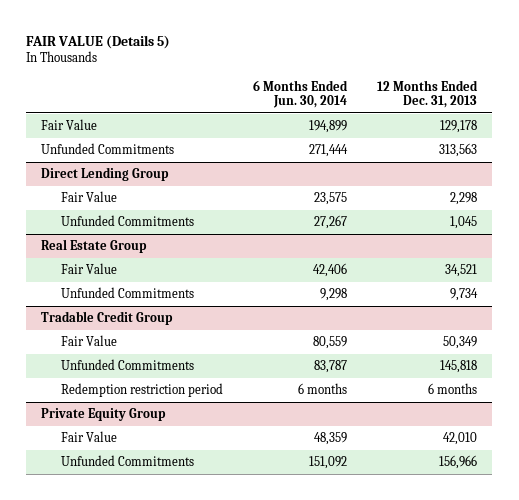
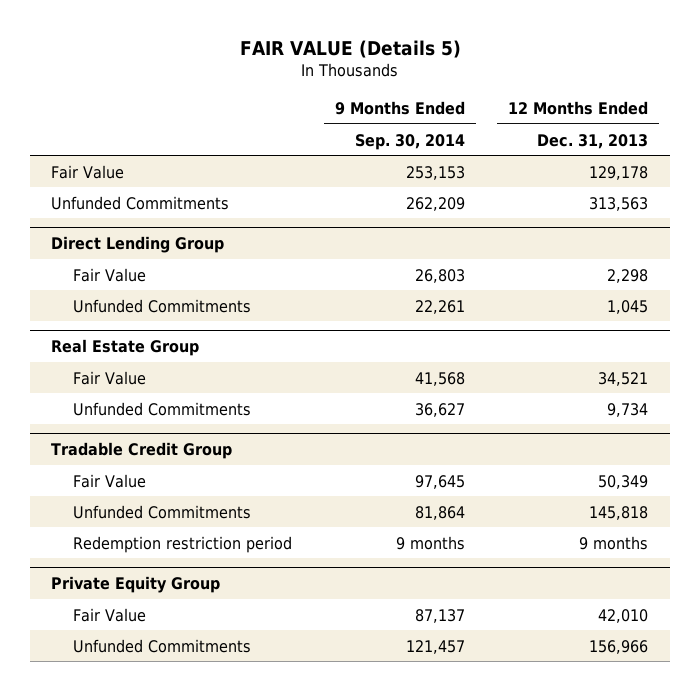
- | 6 Months Ended Jun. 30, 2014 | 12 Months Ended Dec. 31, 2013
+ | 9 Months Ended Sep. 30, 2014 | 12 Months Ended Dec. 31, 2013
@ Tradable Credit Group
- Redemption restriction period | 6 months | 6 months
+ Redemption restriction period | 9 months | 9 months

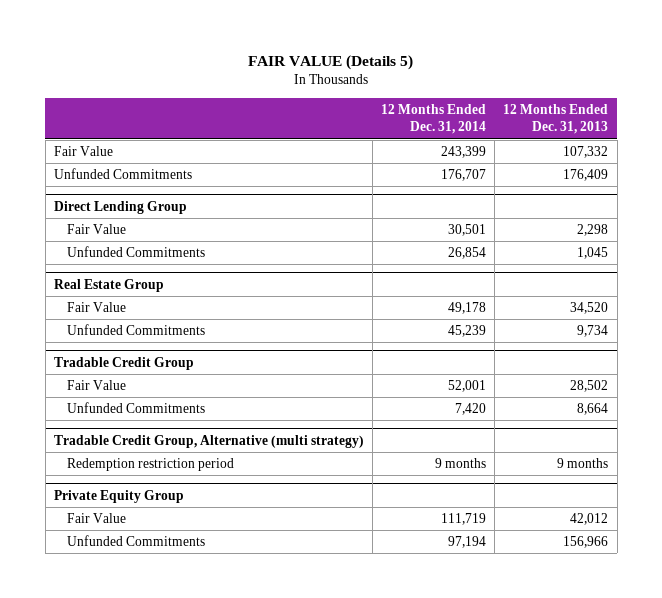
- | 9 Months Ended Sep. 30, 2014 | 12 Months Ended Dec. 31, 2013
+ | 12 Months Ended Dec. 31, 2014 | 12 Months Ended Dec. 31, 2013
- Fair Value | 253,153 | 129,178
- Unfunded Commitments | 262,209 | 313,563
+ Fair Value | 243,399 | 107,332
+ Unfunded Commitments | 176,707 | 176,409
@ Real Estate Group
- Fair Value | 41,568 | 34,521
+ Fair Value | 49,178 | 34,520
@ Tradable Credit Group
- Fair Value | 97,645 | 50,349
- Unfunded Commitments | 81,864 | 145,818
+ Fair Value | 52,001 | 28,502
+ Unfunded Commitments | 7,420 | 8,664
+ Tradable Credit Group, Alternative (multi strategy)
@ Private Equity Group
- Fair Value | 87,137 | 42,010
+ Fair Value | 111,719 | 42,012

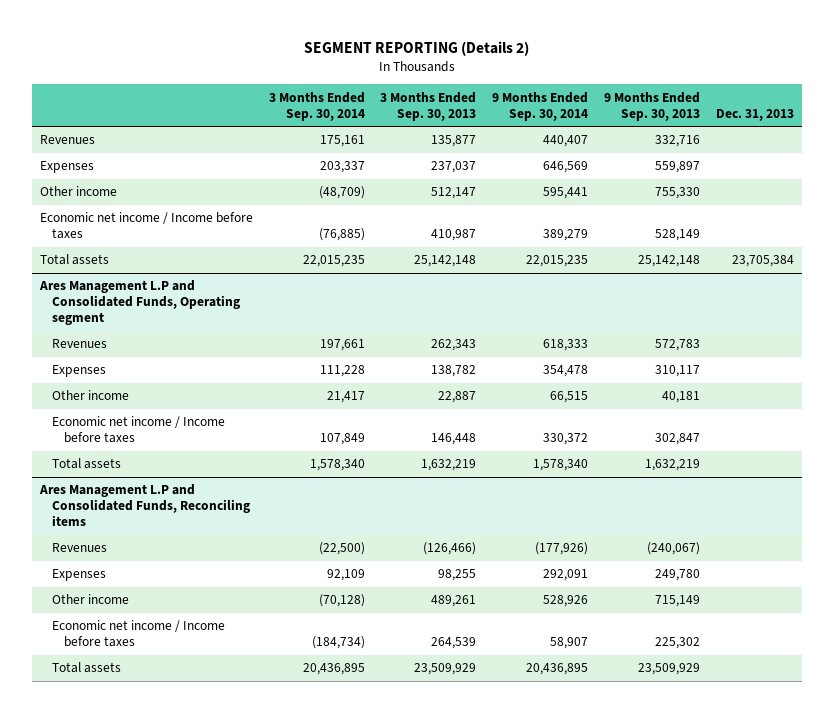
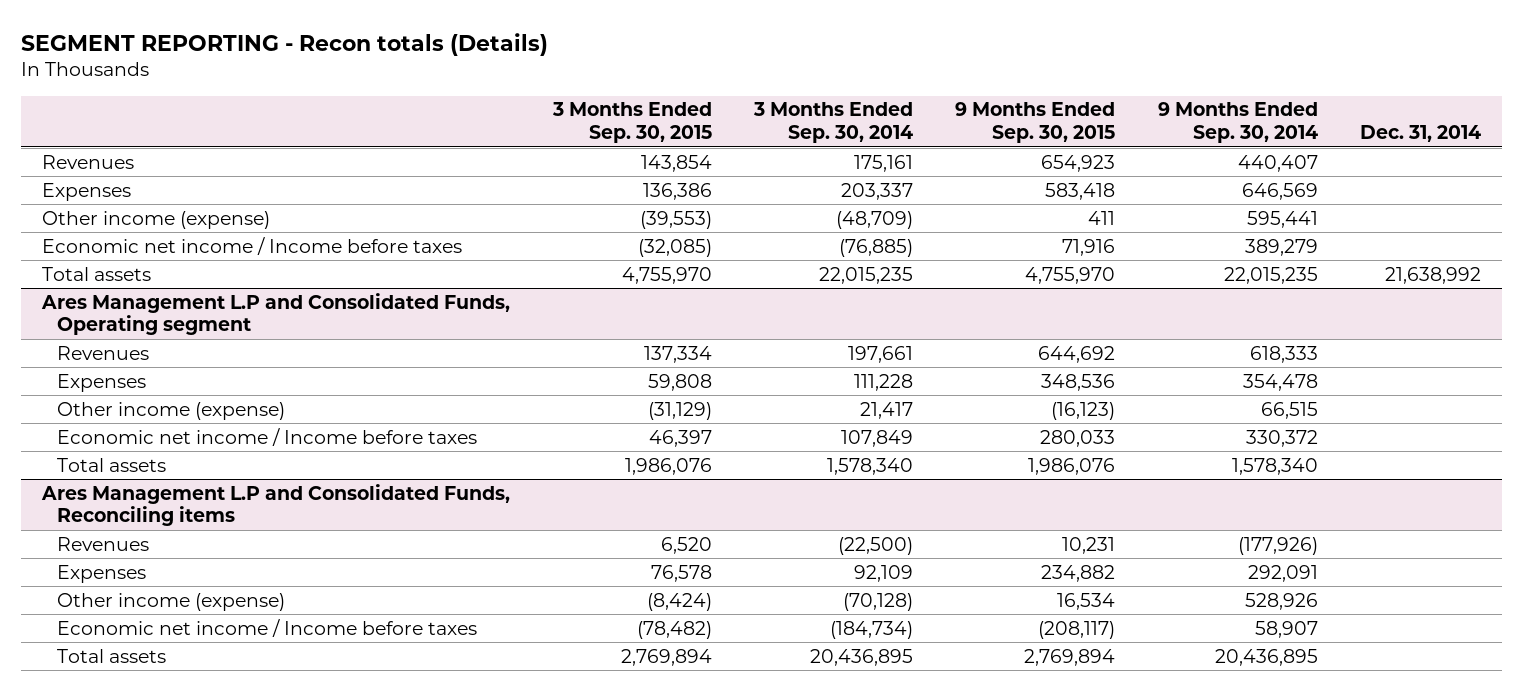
- SEGMENT REPORTING (Details 2)
+ SEGMENT REPORTING - Recon totals (Details)
- | 3 Months Ended Sep. 30, 2014 | 3 Months Ended Sep. 30, 2013 | 9 Months Ended Sep. 30, 2014 | 9 Months Ended Sep. 30, 2013 | Dec. 31, 2013
+ | 3 Months Ended Sep. 30, 2015 | 3 Months Ended Sep. 30, 2014 | 9 Months Ended Sep. 30, 2015 | 9 Months Ended Sep. 30, 2014 | Dec. 31, 2014
- Other income | (48,709) | 512,147 | 595,441 | 755,330 |
+ Other income (expense) | (39,553) | (48,709) | 411 | 595,441 |
@ Ares Management L.P and Consolidated Funds, Operating segment
- Other income | 21,417 | 22,887 | 66,515 | 40,181 |
+ Other income (expense) | (31,129) | 21,417 | (16,123) | 66,515 |
@ Ares Management L.P and Consolidated Funds, Reconciling items
- Other income | (70,128) | 489,261 | 528,926 | 715,149 |
+ Other income (expense) | (8,424) | (70,128) | 16,534 | 528,926 |

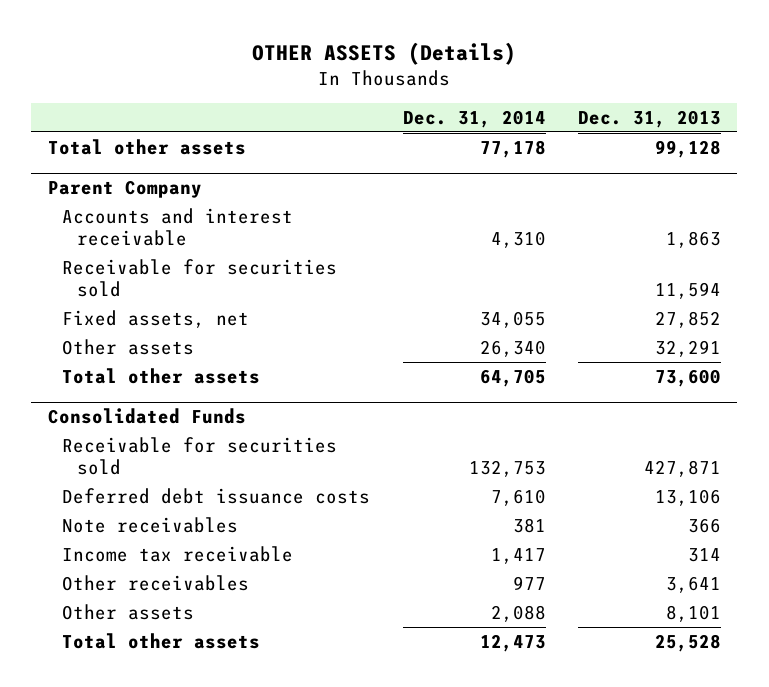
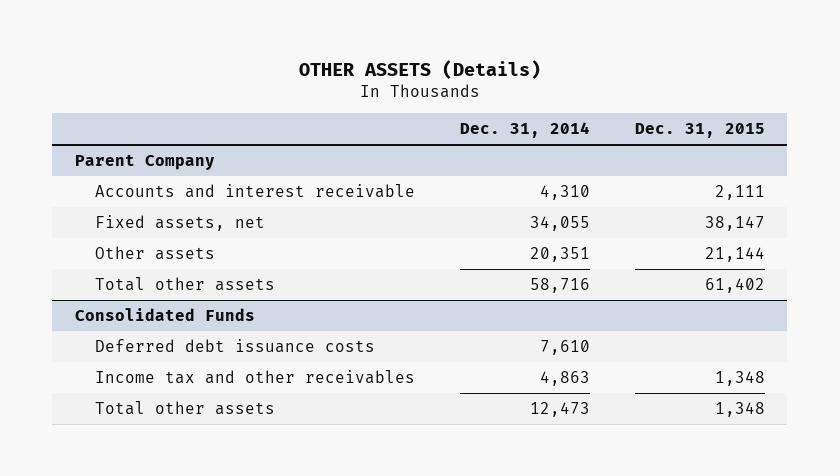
- | Dec. 31, 2014 | Dec. 31, 2013
+ | Dec. 31, 2014 | Dec. 31, 2015
- Total other assets | 77,178 | 99,128
@ Parent Company
- Receivable for securities sold | | 11,594
- Other assets | 26,340 | 32,291
- Total other assets | 64,705 | 73,600
+ Other assets | 20,351 | 21,144
+ Total other assets | 58,716 | 61,402
@ Consolidated Funds
- Receivable for securities sold | 132,753 | 427,871
- Note receivables | 381 | 366
- Income tax receivable | 1,417 | 314
- Other receivables | 977 | 3,641
- Other assets | 2,088 | 8,101
+ Income tax and other receivables | 4,863 | 1,348

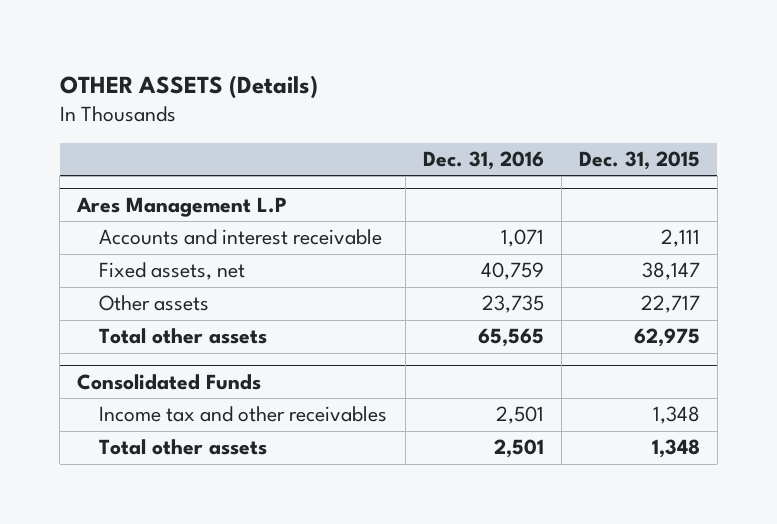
- | Dec. 31, 2014 | Dec. 31, 2015
+ | Dec. 31, 2016 | Dec. 31, 2015
- Parent Company
+ Ares Management L.P
- Other assets | 20,351 | 21,144
- Total other assets | 58,716 | 61,402
+ Other assets | 23,735 | 22,717
+ Total other assets | 65,565 | 62,975
@ Consolidated Funds
- Deferred debt issuance costs | 7,610 |

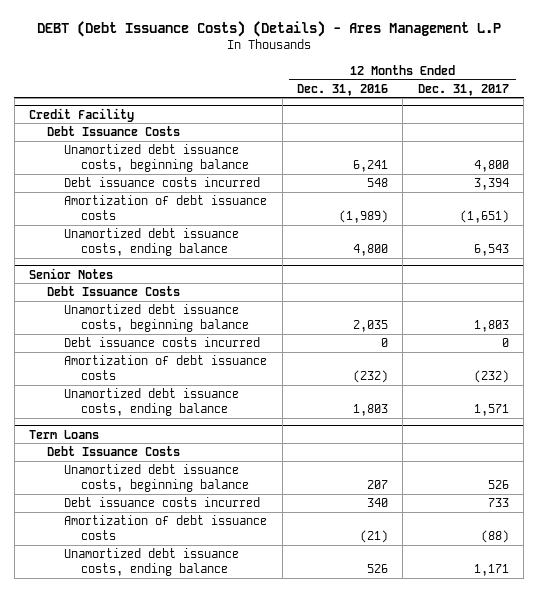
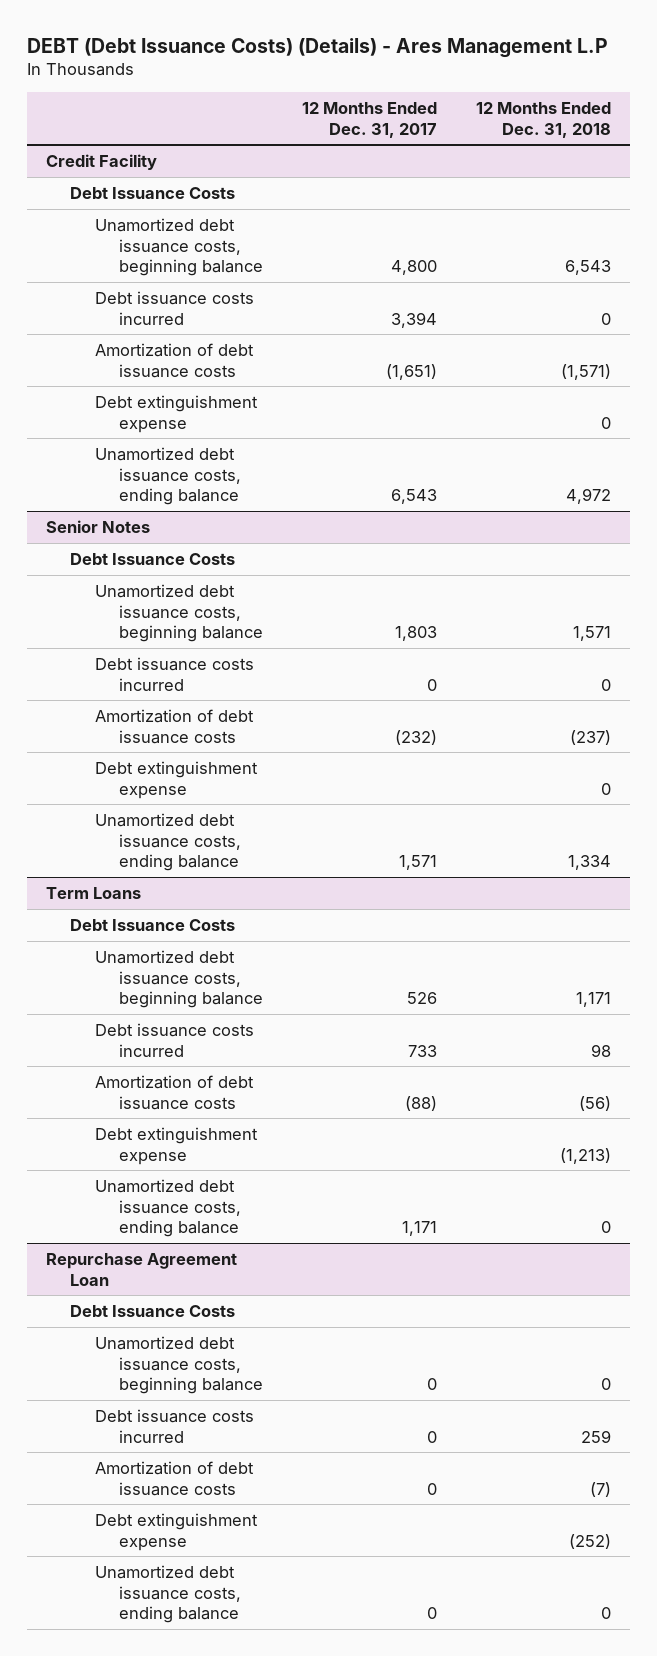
- | 12 Months Ended Dec. 31, 2016 | 12 Months Ended Dec. 31, 2017
+ | 12 Months Ended Dec. 31, 2017 | 12 Months Ended Dec. 31, 2018
@ Credit Facility
+ Debt extinguishment expense | | 0
@ Senior Notes
+ Debt extinguishment expense | | 0
@ Term Loans
+ Debt extinguishment expense | | (1,213)
+ Repurchase Agreement Loan
+ Debt Issuance Costs
+ Unamortized debt issuance costs, beginning balance | 0 | 0
+ Debt issuance costs incurred | 0 | 259
+ Amortization of debt issuance costs | 0 | (7)
+ Debt extinguishment expense | | (252)
+ Unamortized debt issuance costs, ending balance | 0 | 0

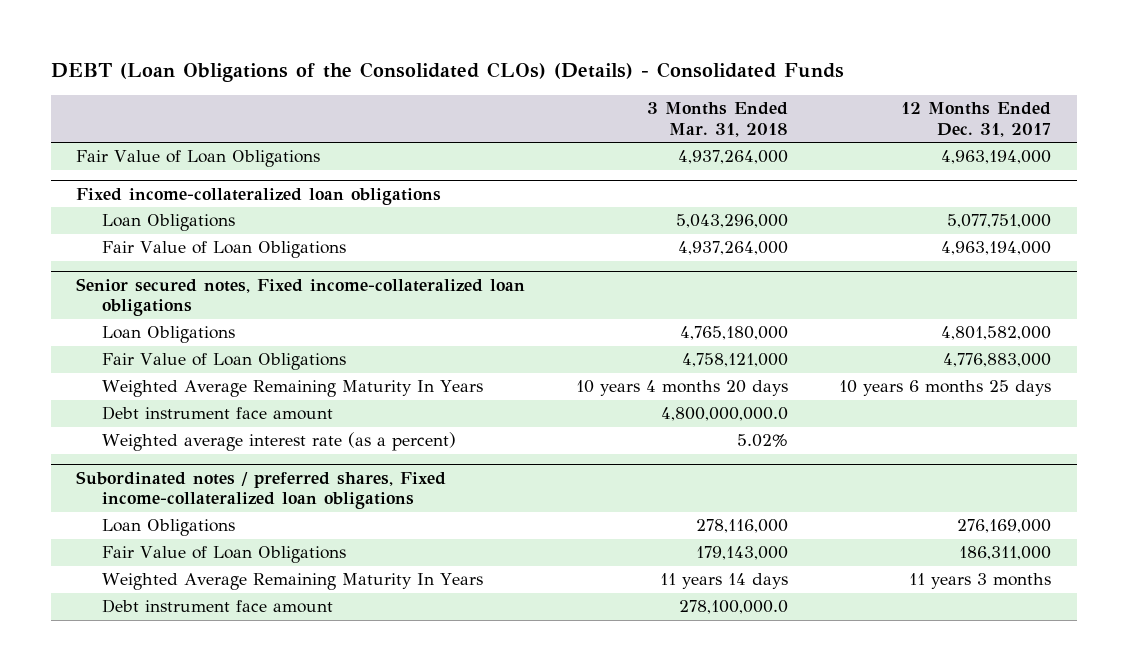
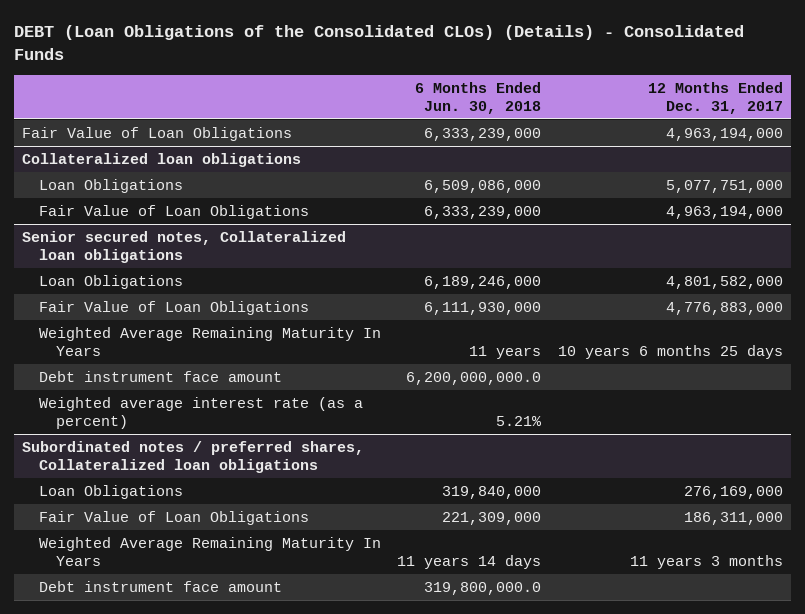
- | 3 Months Ended Mar. 31, 2018 | 12 Months Ended Dec. 31, 2017
+ | 6 Months Ended Jun. 30, 2018 | 12 Months Ended Dec. 31, 2017
- Fixed income-collateralized loan obligations
+ Collateralized loan obligations
- Senior secured notes, Fixed income-collateralized loan obligations
+ Senior secured notes, Collateralized loan obligations
- Subordinated notes / preferred shares, Fixed income-collateralized loan obligations
+ Subordinated notes / preferred shares, Collateralized loan obligations

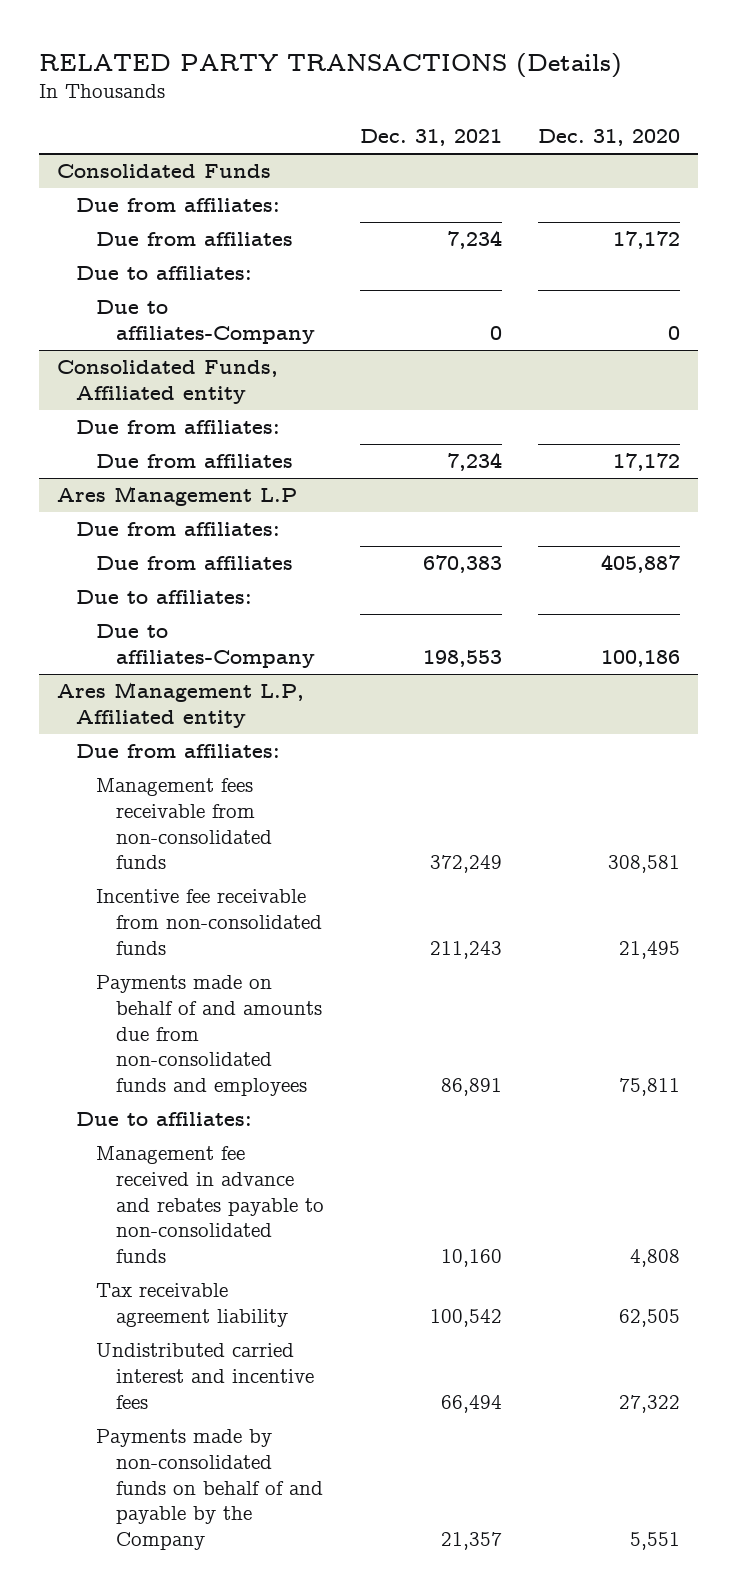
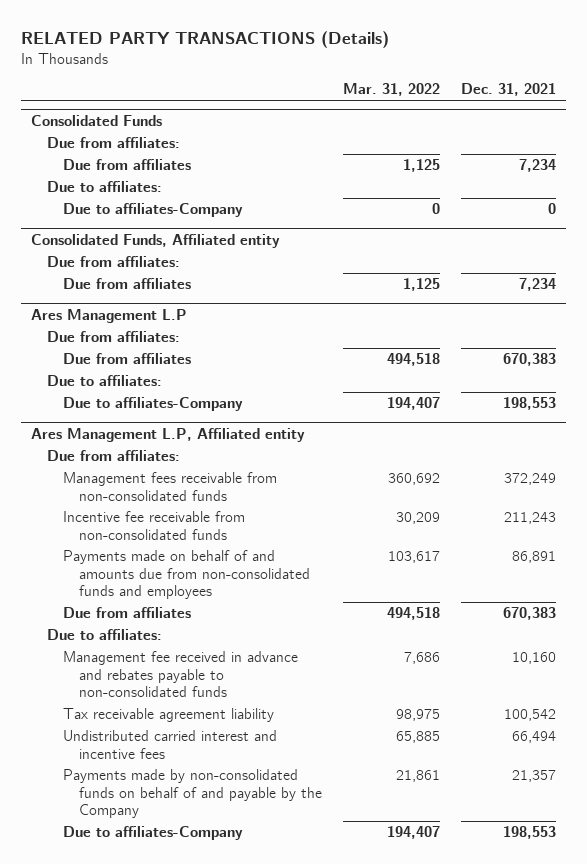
- | Dec. 31, 2021 | Dec. 31, 2020
+ | Mar. 31, 2022 | Dec. 31, 2021
@ Ares Management L.P, Affiliated entity
+ Due from affiliates | 494,518 | 670,383
+ Due to affiliates-Company | 194,407 | 198,553

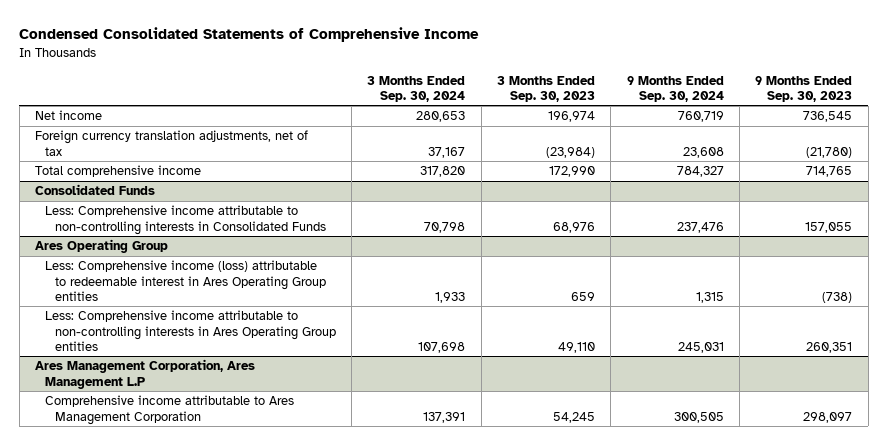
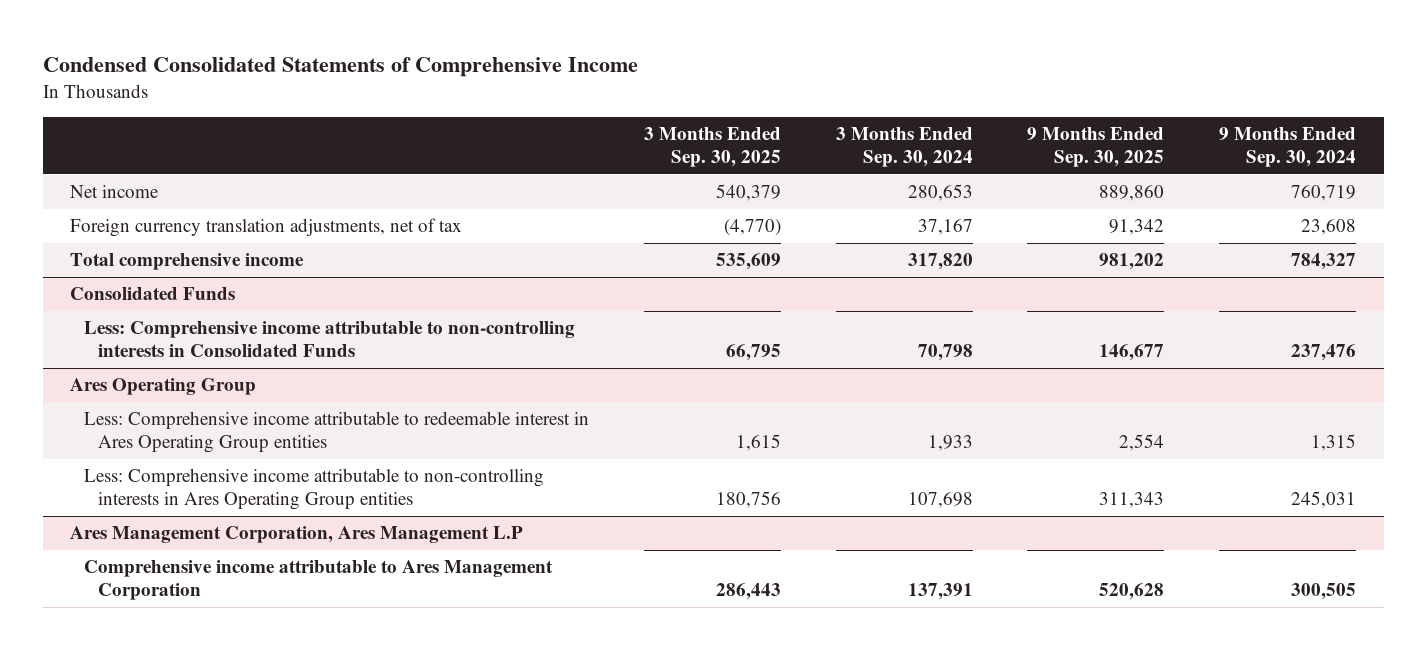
- | 3 Months Ended Sep. 30, 2024 | 3 Months Ended Sep. 30, 2023 | 9 Months Ended Sep. 30, 2024 | 9 Months Ended Sep. 30, 2023
+ | 3 Months Ended Sep. 30, 2025 | 3 Months Ended Sep. 30, 2024 | 9 Months Ended Sep. 30, 2025 | 9 Months Ended Sep. 30, 2024
@ Ares Operating Group
- Less: Comprehensive income (loss) attributable to redeemable interest in Ares Operating Group entities | 1,933 | 659 | 1,315 | (738)
+ Less: Comprehensive income attributable to redeemable interest in Ares Operating Group entities | 1,615 | 1,933 | 2,554 | 1,315

